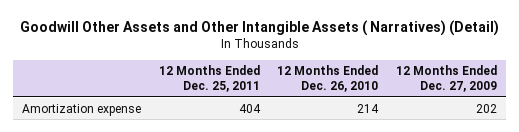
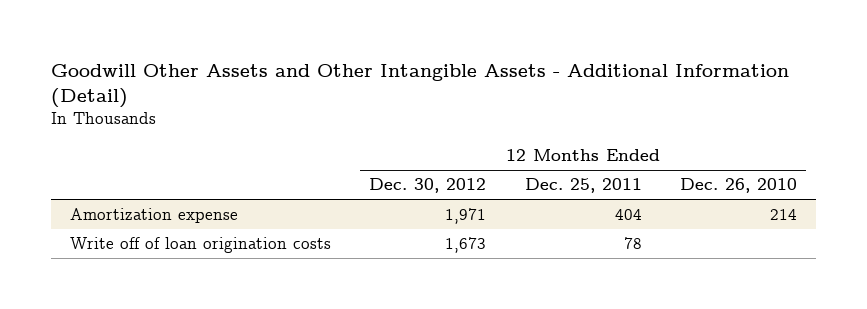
- Goodwill Other Assets and Other Intangible Assets ( Narratives) (Detail)
+ Goodwill Other Assets and Other Intangible Assets - Additional Information (Detail)
- | 12 Months Ended Dec. 25, 2011 | 12 Months Ended Dec. 26, 2010 | 12 Months Ended Dec. 27, 2009
+ | 12 Months Ended Dec. 30, 2012 | 12 Months Ended Dec. 25, 2011 | 12 Months Ended Dec. 26, 2010
+ Write off of loan origination costs | 1,673 | 78 |

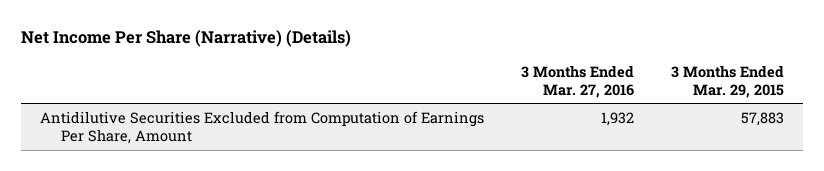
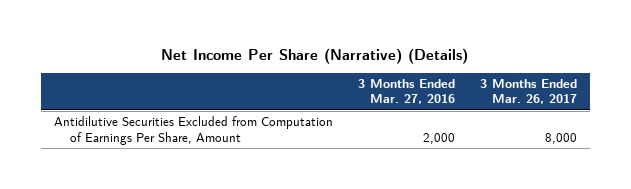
- | 3 Months Ended Mar. 27, 2016 | 3 Months Ended Mar. 29, 2015
+ | 3 Months Ended Mar. 27, 2016 | 3 Months Ended Mar. 26, 2017
- Antidilutive Securities Excluded from Computation of Earnings Per Share, Amount | 1,932 | 57,883
+ Antidilutive Securities Excluded from Computation of Earnings Per Share, Amount | 2,000 | 8,000

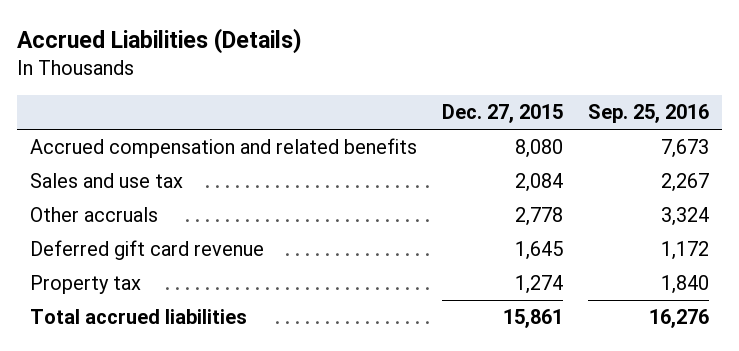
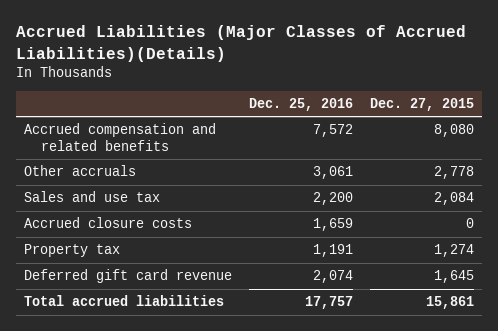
- Accrued Liabilities (Details)
+ Accrued Liabilities (Major Classes of Accrued Liabilities)(Details)
- | Dec. 27, 2015 | Sep. 25, 2016
+ | Dec. 25, 2016 | Dec. 27, 2015
moved down: Sales and use tax | 2,200 | 2,084
+ Accrued closure costs | 1,659 | 0
moved down: Deferred gift card revenue | 2,074 | 1,645

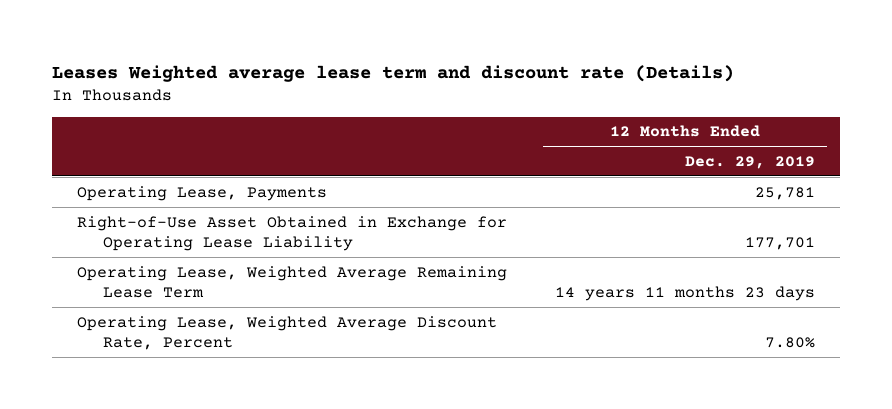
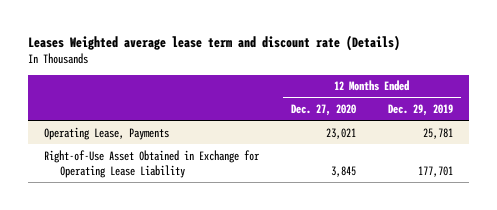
- | 12 Months Ended Dec. 29, 2019
+ | 12 Months Ended Dec. 27, 2020 | 12 Months Ended Dec. 29, 2019
- Operating Lease, Weighted Average Remaining Lease Term | 14 years 11 months 23 days
- Operating Lease, Weighted Average Discount Rate, Percent | 7.80%

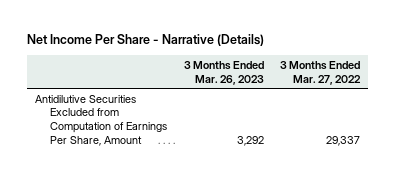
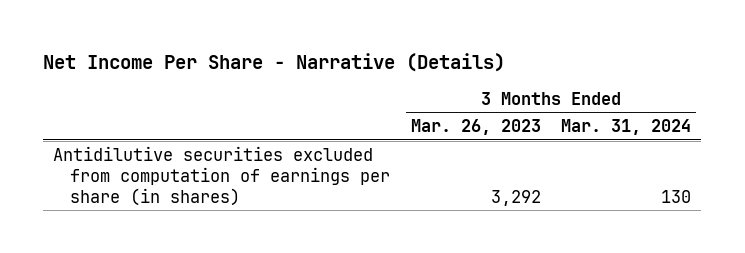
- | 3 Months Ended Mar. 26, 2023 | 3 Months Ended Mar. 27, 2022
+ | 3 Months Ended Mar. 26, 2023 | 3 Months Ended Mar. 31, 2024
- Antidilutive Securities Excluded from Computation of Earnings Per Share, Amount | 3,292 | 29,337
+ Antidilutive securities excluded from computation of earnings per share (in shares) | 3,292 | 130

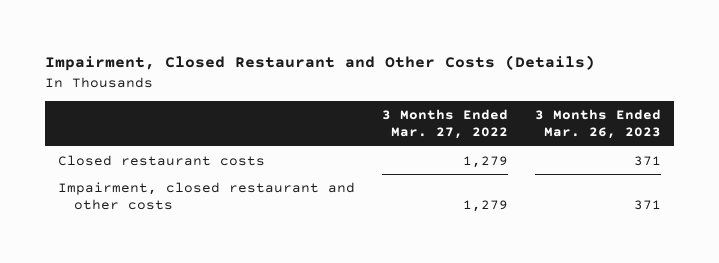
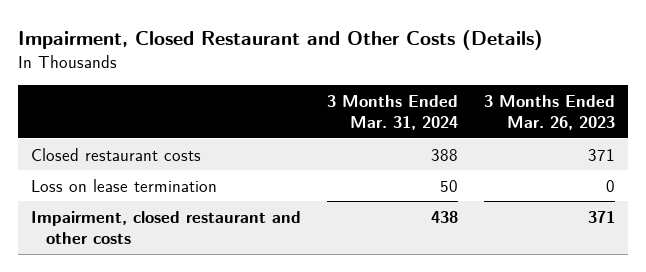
- | 3 Months Ended Mar. 27, 2022 | 3 Months Ended Mar. 26, 2023
+ | 3 Months Ended Mar. 31, 2024 | 3 Months Ended Mar. 26, 2023
+ Loss on lease termination | 50 | 0

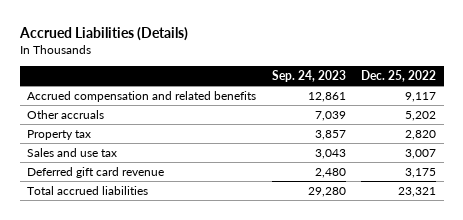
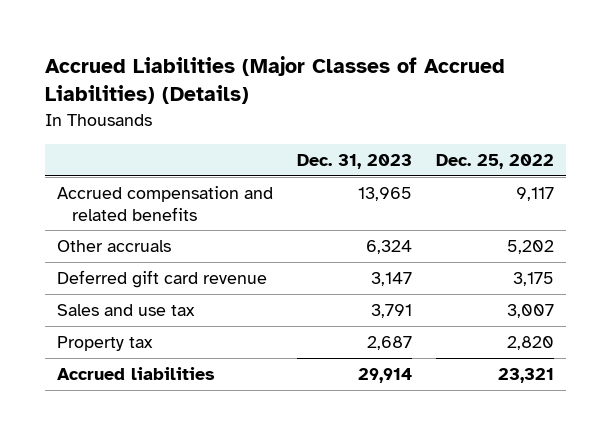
- Accrued Liabilities (Details)
+ Accrued Liabilities (Major Classes of Accrued Liabilities) (Details)
- | Sep. 24, 2023 | Dec. 25, 2022
+ | Dec. 31, 2023 | Dec. 25, 2022
- Total accrued liabilities | 29,280 | 23,321
moved down: Sales and use tax | 3,791 | 3,007
moved down: Property tax | 2,687 | 2,820
+ Accrued liabilities | 29,914 | 23,321

